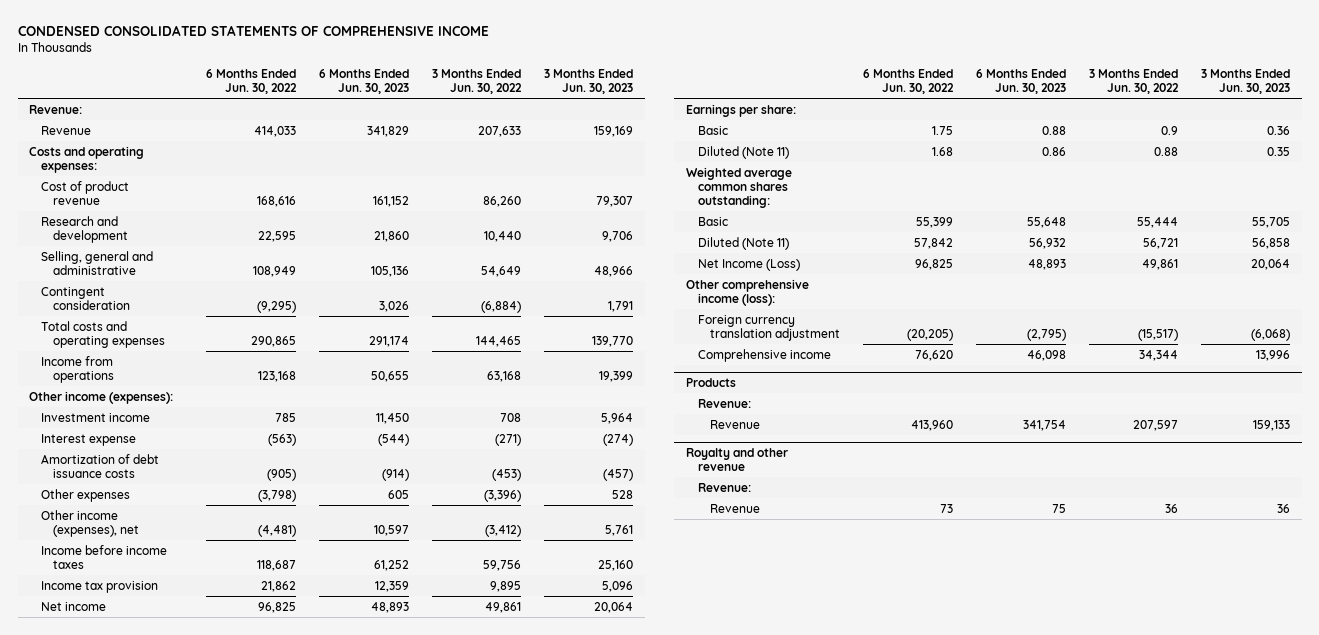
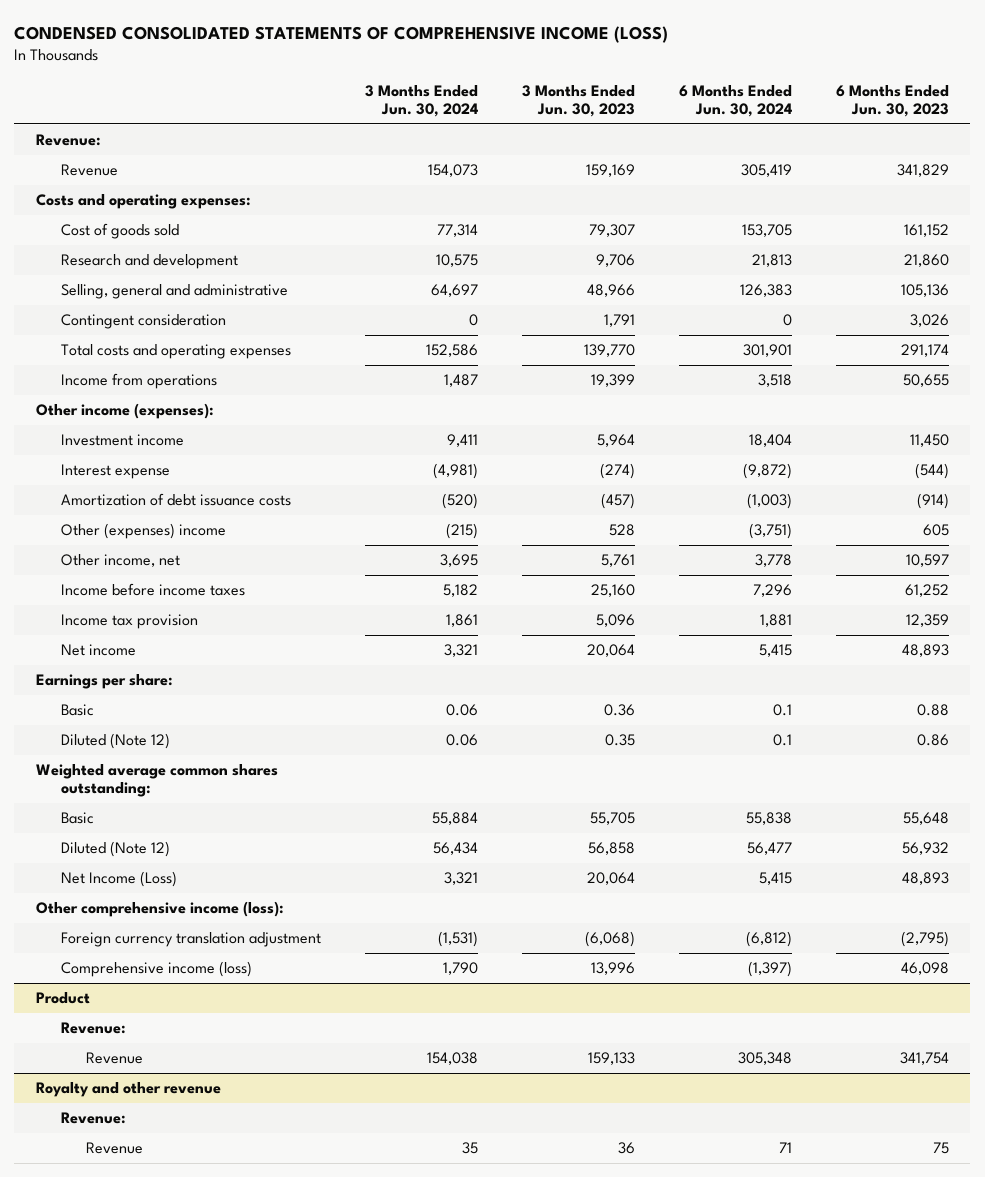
- CONDENSED CONSOLIDATED STATEMENTS OF COMPREHENSIVE INCOME
+ CONDENSED CONSOLIDATED STATEMENTS OF COMPREHENSIVE INCOME (LOSS)
- | 6 Months Ended Jun. 30, 2022 | 6 Months Ended Jun. 30, 2023 | 3 Months Ended Jun. 30, 2022 | 3 Months Ended Jun. 30, 2023
+ | 3 Months Ended Jun. 30, 2024 | 3 Months Ended Jun. 30, 2023 | 6 Months Ended Jun. 30, 2024 | 6 Months Ended Jun. 30, 2023
- Cost of product revenue | 168,616 | 161,152 | 86,260 | 79,307
+ Cost of goods sold | 77,314 | 79,307 | 153,705 | 161,152
- Other expenses | (3,798) | 605 | (3,396) | 528
- Other income (expenses), net | (4,481) | 10,597 | (3,412) | 5,761
+ Other (expenses) income | (215) | 528 | (3,751) | 605
+ Other income, net | 3,695 | 5,761 | 3,778 | 10,597
- Diluted (Note 11) | 1.68 | 0.86 | 0.88 | 0.35
+ Diluted (Note 12) | 0.06 | 0.35 | 0.1 | 0.86
- Diluted (Note 11) | 57,842 | 56,932 | 56,721 | 56,858
+ Diluted (Note 12) | 56,434 | 56,858 | 56,477 | 56,932
- Comprehensive income | 76,620 | 46,098 | 34,344 | 13,996
- Products
+ Comprehensive income (loss) | 1,790 | 13,996 | (1,397) | 46,098
+ Product

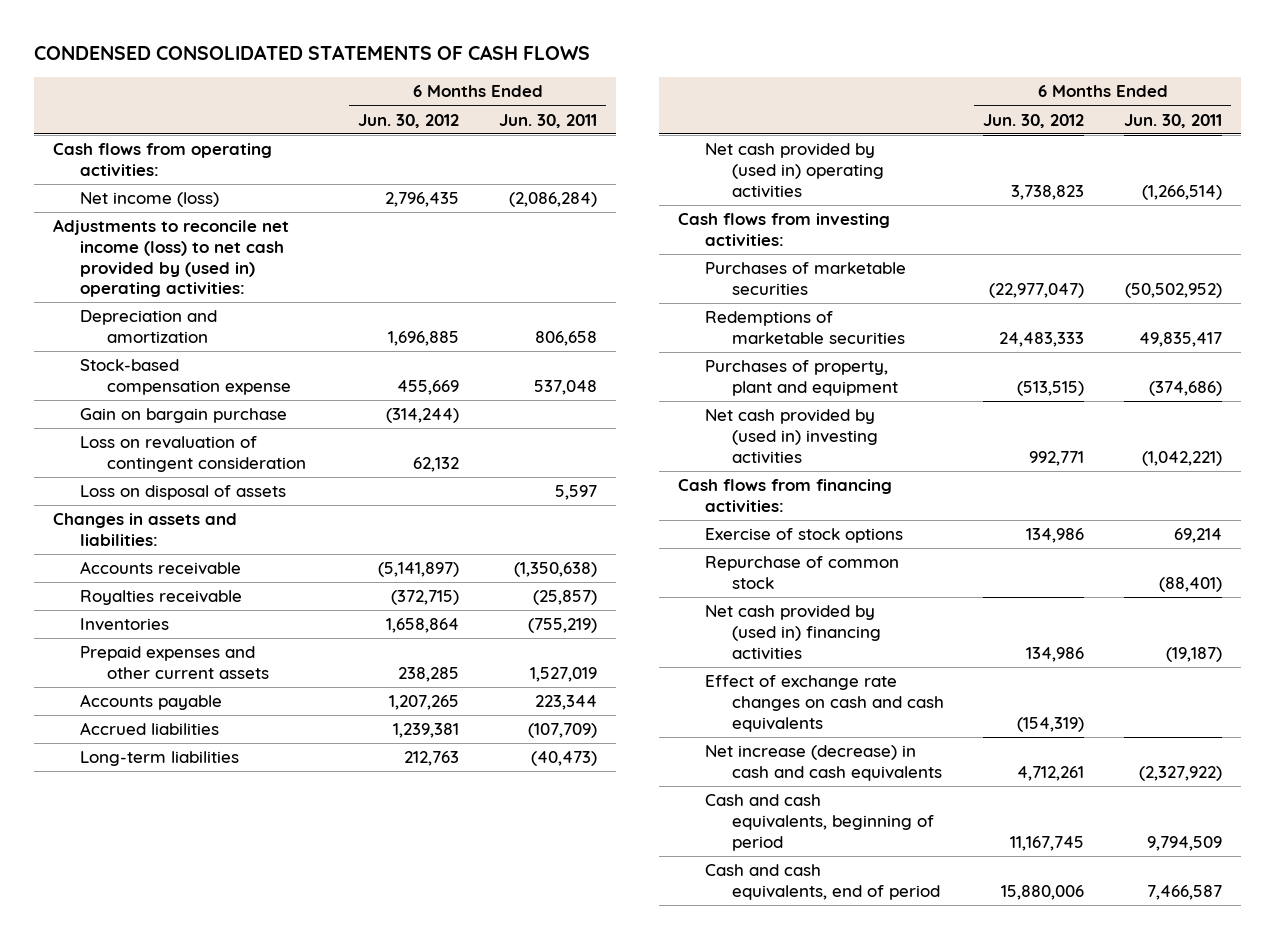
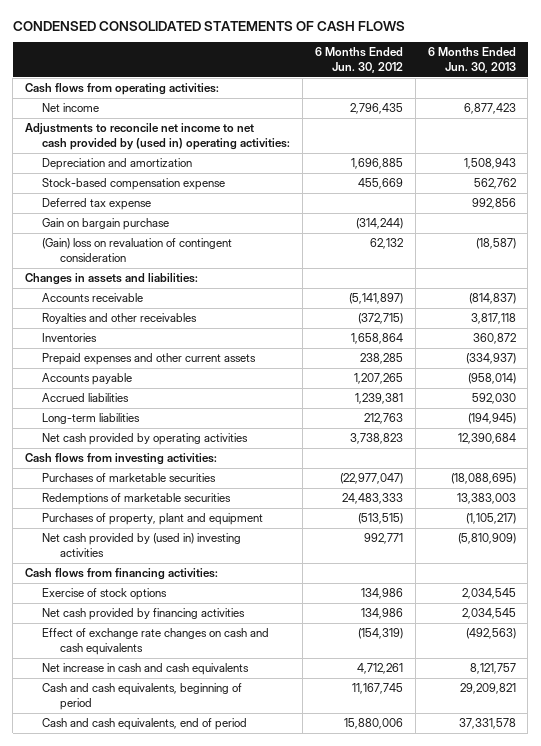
- | 6 Months Ended Jun. 30, 2012 | 6 Months Ended Jun. 30, 2011
+ | 6 Months Ended Jun. 30, 2012 | 6 Months Ended Jun. 30, 2013
- Net income (loss) | 2,796,435 | (2,086,284)
- Adjustments to reconcile net income (loss) to net cash provided by (used in) operating activities:
+ Net income | 2,796,435 | 6,877,423
+ Adjustments to reconcile net income to net cash provided by (used in) operating activities:
+ Deferred tax expense | | 992,856
- Loss on revaluation of contingent consideration | 62,132 |
- Loss on disposal of assets | | 5,597
+ (Gain) loss on revaluation of contingent consideration | 62,132 | (18,587)
- Royalties receivable | (372,715) | (25,857)
+ Royalties and other receivables | (372,715) | 3,817,118
- Net cash provided by (used in) operating activities | 3,738,823 | (1,266,514)
+ Net cash provided by operating activities | 3,738,823 | 12,390,684
- Repurchase of common stock | | (88,401)
- Net cash provided by (used in) financing activities | 134,986 | (19,187)
+ Net cash provided by financing activities | 134,986 | 2,034,545
- Net increase (decrease) in cash and cash equivalents | 4,712,261 | (2,327,922)
+ Net increase in cash and cash equivalents | 4,712,261 | 8,121,757

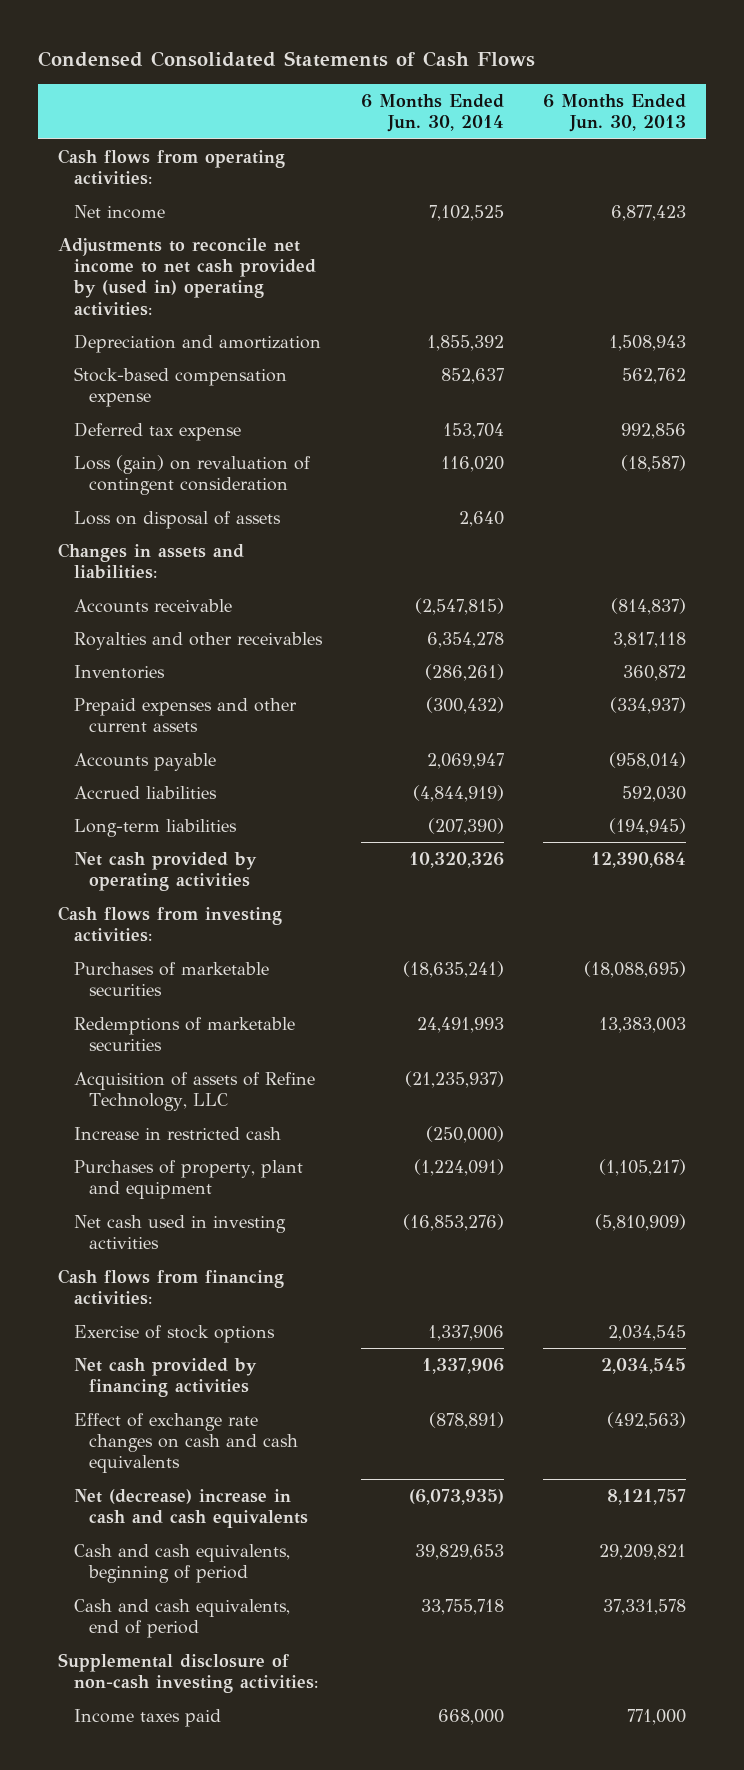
- CONDENSED CONSOLIDATED STATEMENTS OF CASH FLOWS
+ Condensed Consolidated Statements of Cash Flows
- | 6 Months Ended Jun. 30, 2012 | 6 Months Ended Jun. 30, 2013
+ | 6 Months Ended Jun. 30, 2014 | 6 Months Ended Jun. 30, 2013
- Gain on bargain purchase | (314,244) |
- (Gain) loss on revaluation of contingent consideration | 62,132 | (18,587)
+ Loss (gain) on revaluation of contingent consideration | 116,020 | (18,587)
+ Loss on disposal of assets | 2,640 |
+ Acquisition of assets of Refine Technology, LLC | (21,235,937) |
+ Increase in restricted cash | (250,000) |
- Net cash provided by (used in) investing activities | 992,771 | (5,810,909)
+ Net cash used in investing activities | (16,853,276) | (5,810,909)
- Net increase in cash and cash equivalents | 4,712,261 | 8,121,757
+ Net (decrease) increase in cash and cash equivalents | (6,073,935) | 8,121,757
+ Supplemental disclosure of non-cash investing activities:
+ Income taxes paid | 668,000 | 771,000

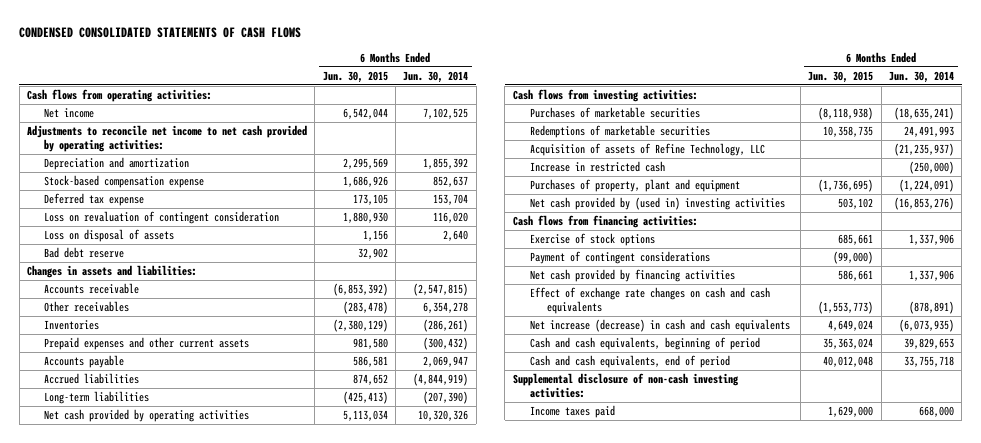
- Condensed Consolidated Statements of Cash Flows
+ CONDENSED CONSOLIDATED STATEMENTS OF CASH FLOWS
- | 6 Months Ended Jun. 30, 2014 | 6 Months Ended Jun. 30, 2013
+ | 6 Months Ended Jun. 30, 2015 | 6 Months Ended Jun. 30, 2014
- Adjustments to reconcile net income to net cash provided by (used in) operating activities:
+ Adjustments to reconcile net income to net cash provided by operating activities:
- Loss (gain) on revaluation of contingent consideration | 116,020 | (18,587)
+ Loss on revaluation of contingent consideration | 1,880,930 | 116,020
+ Bad debt reserve | 32,902 |
- Royalties and other receivables | 6,354,278 | 3,817,118
+ Other receivables | (283,478) | 6,354,278
- Net cash used in investing activities | (16,853,276) | (5,810,909)
+ Net cash provided by (used in) investing activities | 503,102 | (16,853,276)
+ Payment of contingent considerations | (99,000) |
- Net (decrease) increase in cash and cash equivalents | (6,073,935) | 8,121,757
+ Net increase (decrease) in cash and cash equivalents | 4,649,024 | (6,073,935)

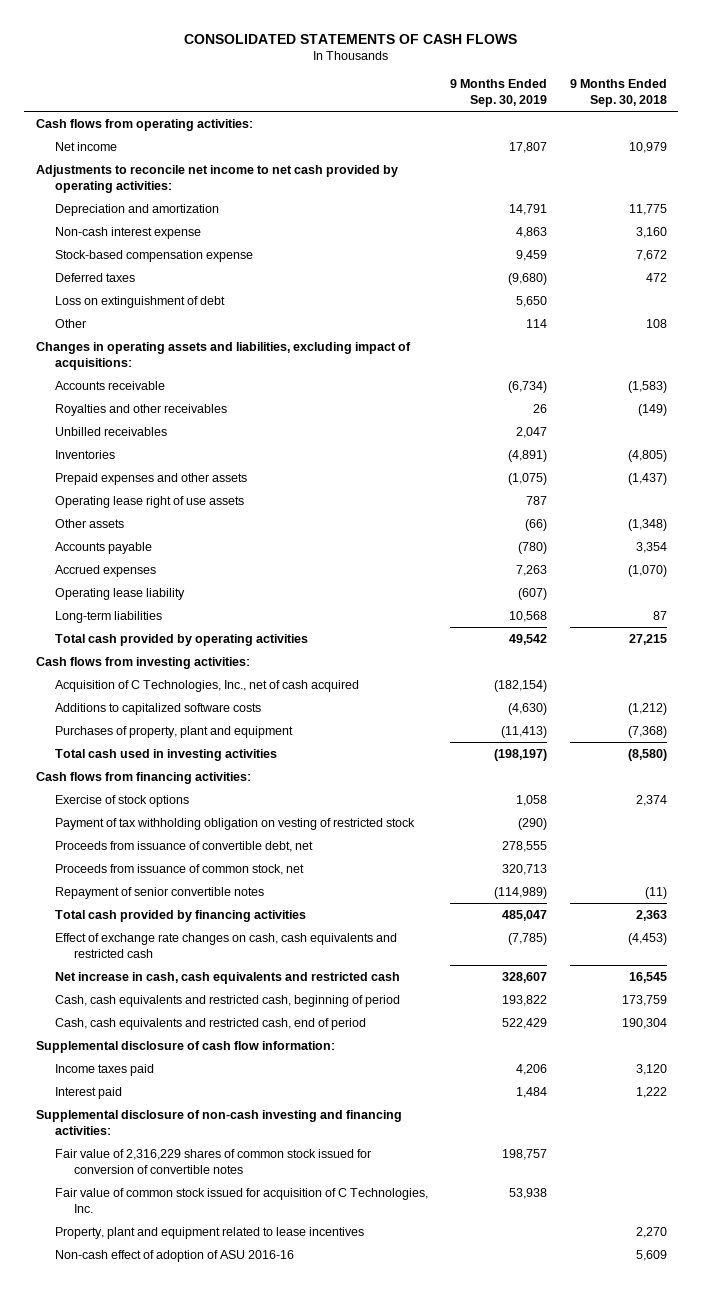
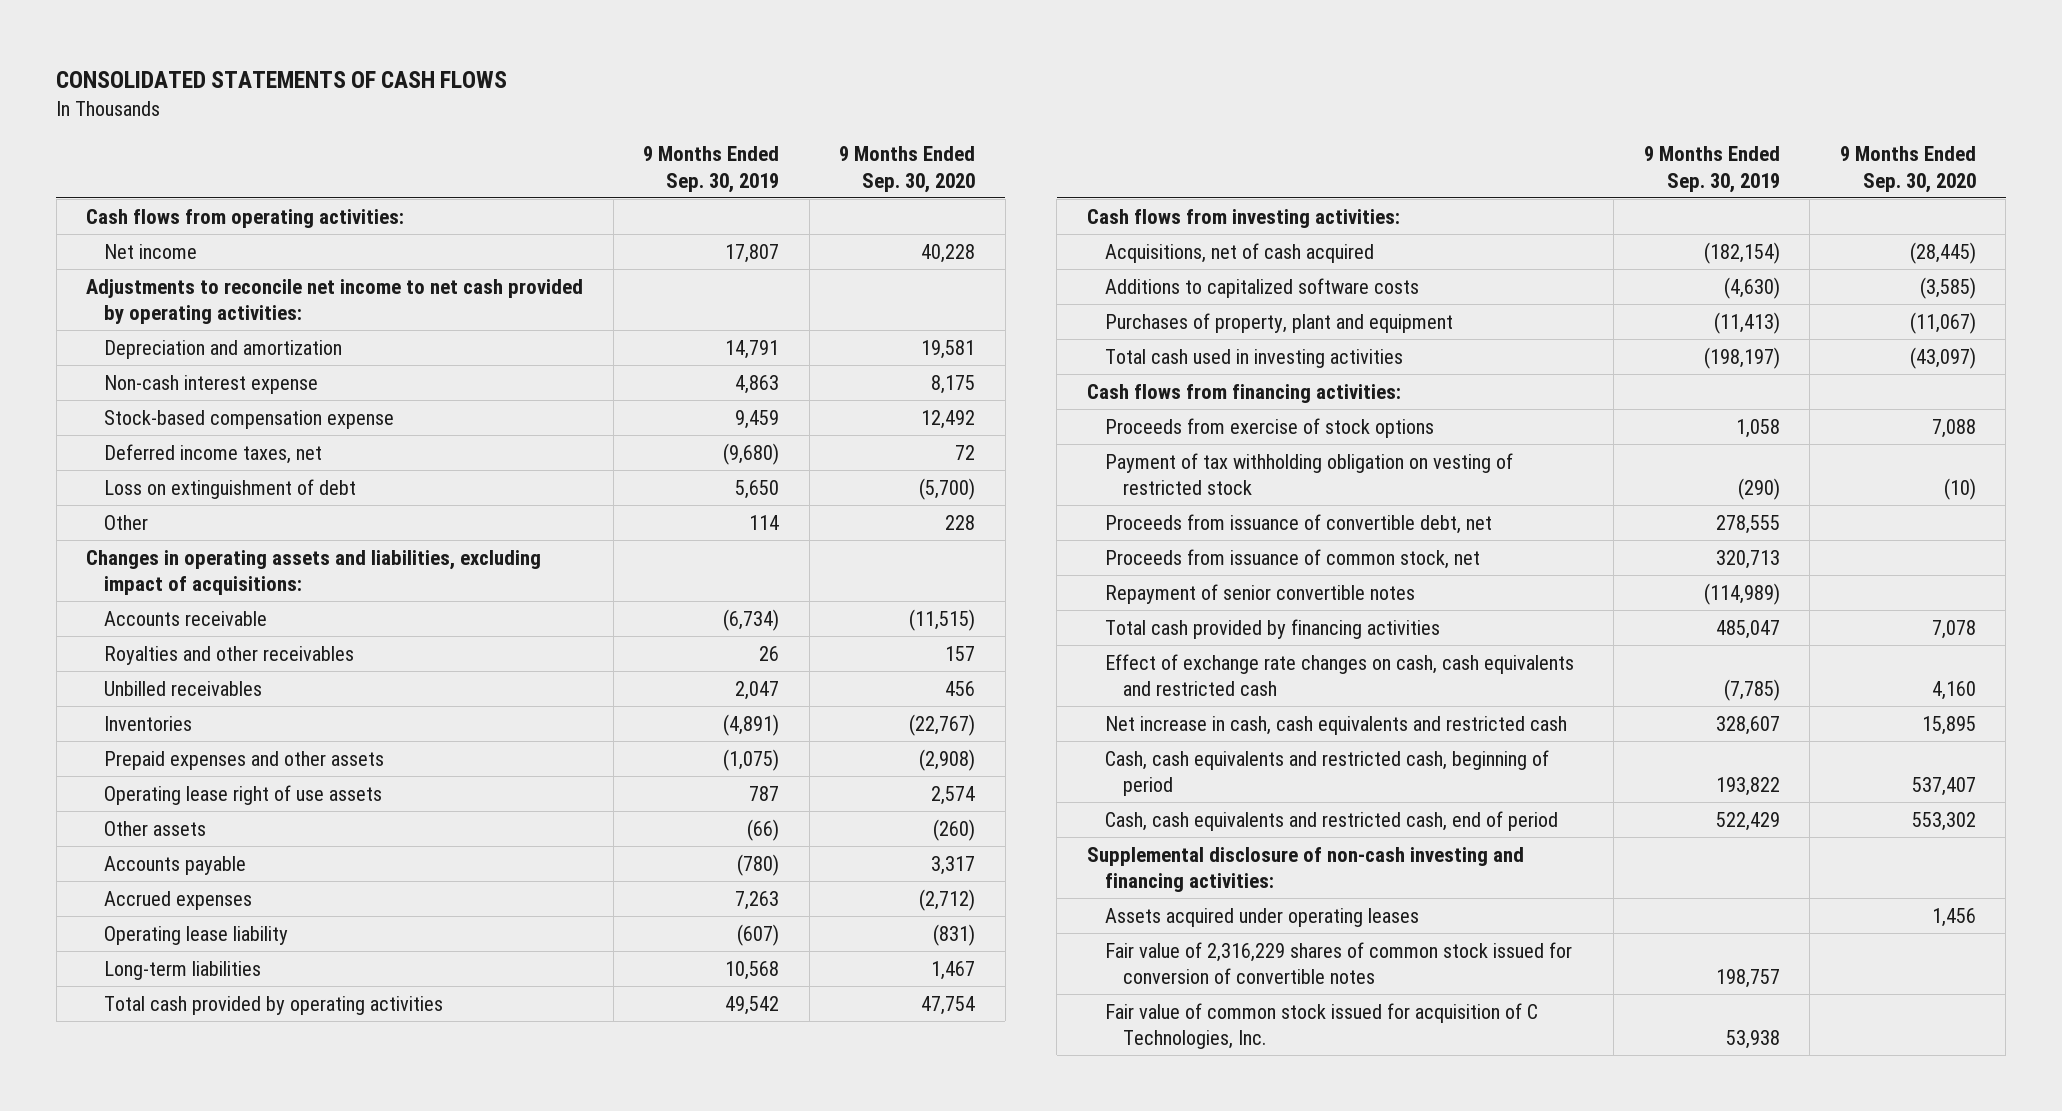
- | 9 Months Ended Sep. 30, 2019 | 9 Months Ended Sep. 30, 2018
+ | 9 Months Ended Sep. 30, 2019 | 9 Months Ended Sep. 30, 2020
- Deferred taxes | (9,680) | 472
+ Deferred income taxes, net | (9,680) | 72
- Acquisition of C Technologies, Inc., net of cash acquired | (182,154) |
+ Acquisitions, net of cash acquired | (182,154) | (28,445)
- Exercise of stock options | 1,058 | 2,374
+ Proceeds from exercise of stock options | 1,058 | 7,088
- Supplemental disclosure of cash flow information:
- Income taxes paid | 4,206 | 3,120
- Interest paid | 1,484 | 1,222
+ Assets acquired under operating leases | | 1,456
- Property, plant and equipment related to lease incentives | | 2,270
- Non-cash effect of adoption of ASU 2016-16 | | 5,609

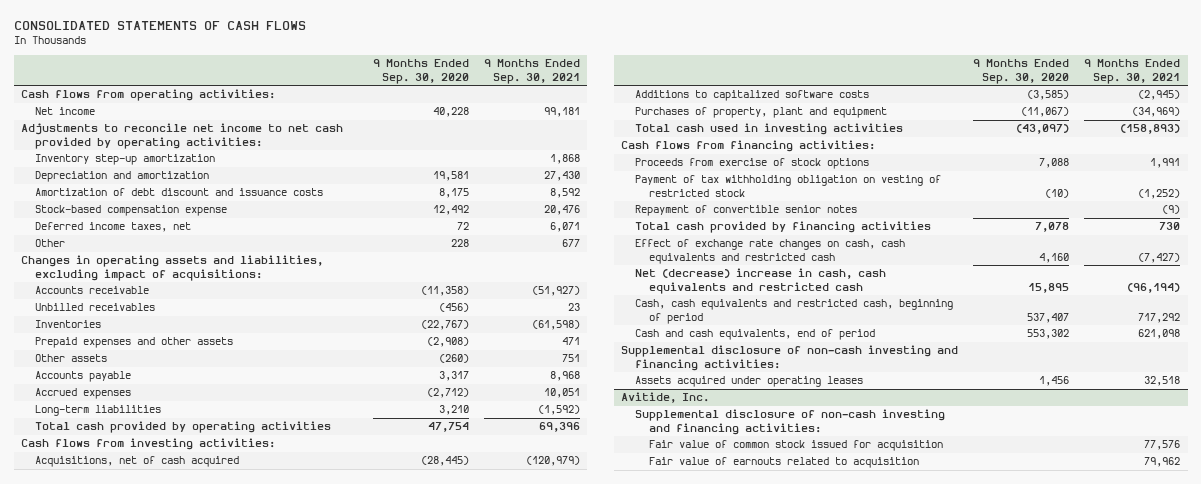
- | 9 Months Ended Sep. 30, 2019 | 9 Months Ended Sep. 30, 2020
+ | 9 Months Ended Sep. 30, 2020 | 9 Months Ended Sep. 30, 2021
+ Inventory step-up amortization | | 1,868
- Non-cash interest expense | 4,863 | 8,175
+ Amortization of debt discount and issuance costs | 8,175 | 8,592
- Loss on extinguishment of debt | 5,650 | (5,700)
- Accounts receivable | (6,734) | (11,515)
- Royalties and other receivables | 26 | 157
- Unbilled receivables | 2,047 | 456
+ Accounts receivable | (11,358) | (51,927)
+ Unbilled receivables | (456) | 23
- Operating lease right of use assets | 787 | 2,574
- Operating lease liability | (607) | (831)
- Long-term liabilities | 10,568 | 1,467
+ Long-term liabilities | 3,210 | (1,592)
- Proceeds from issuance of convertible debt, net | 278,555 |
- Proceeds from issuance of common stock, net | 320,713 |
- Repayment of senior convertible notes | (114,989) |
+ Repayment of convertible senior notes | | (9)
- Net increase in cash, cash equivalents and restricted cash | 328,607 | 15,895
+ Net (decrease) increase in cash, cash equivalents and restricted cash | 15,895 | (96,194)
- Cash, cash equivalents and restricted cash, end of period | 522,429 | 553,302
+ Cash and cash equivalents, end of period | 553,302 | 621,098
- Fair value of 2,316,229 shares of common stock issued for conversion of convertible notes | 198,757 |
- Fair value of common stock issued for acquisition of C Technologies, Inc. | 53,938 |
+ Avitide, Inc.
+ Supplemental disclosure of non-cash investing and financing activities:
+ Fair value of common stock issued for acquisition | | 77,576
+ Fair value of earnouts related to acquisition | | 79,962

